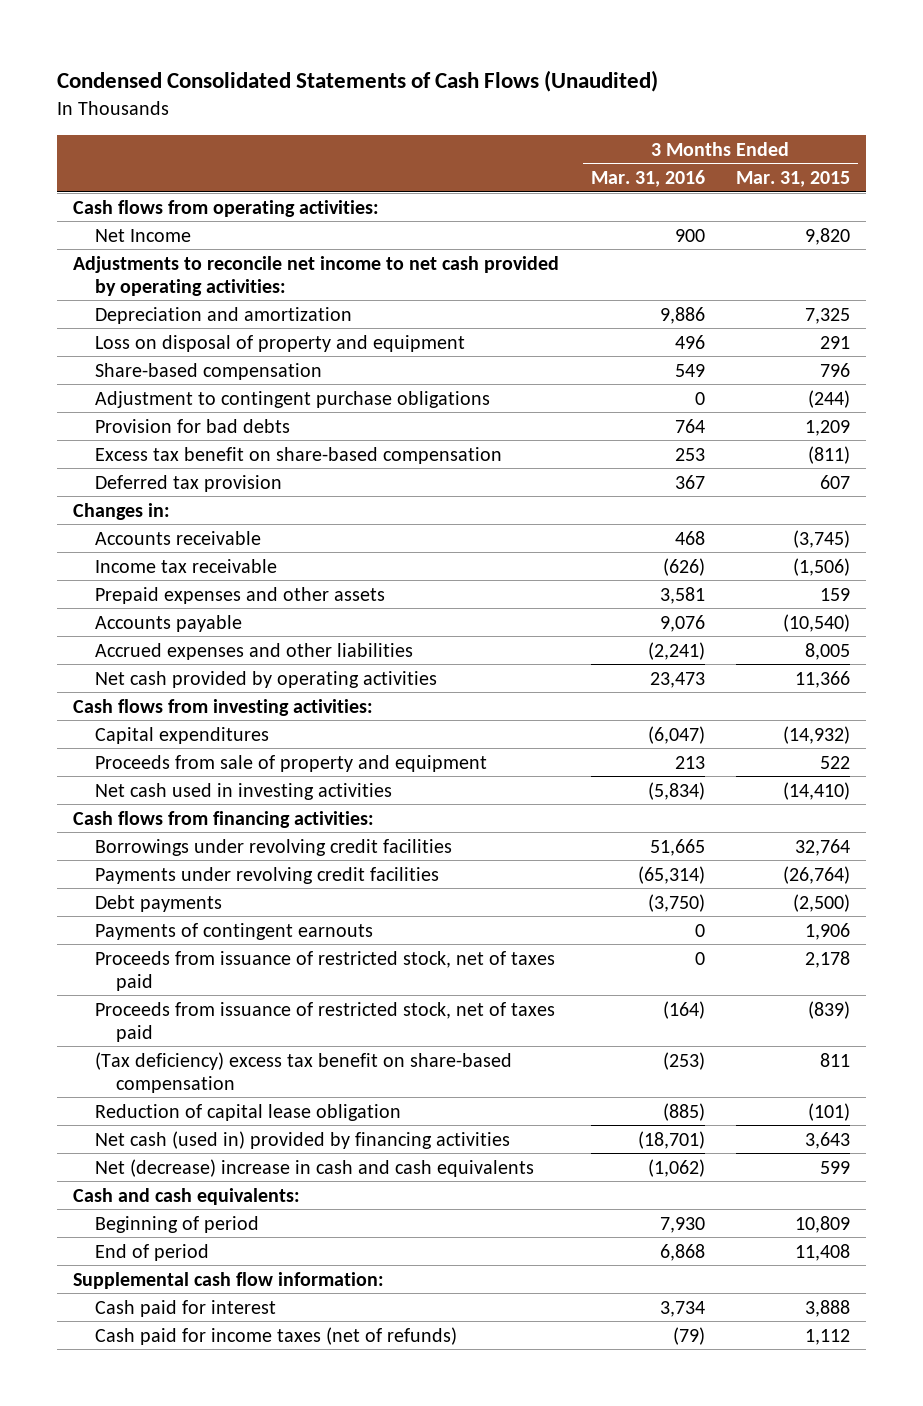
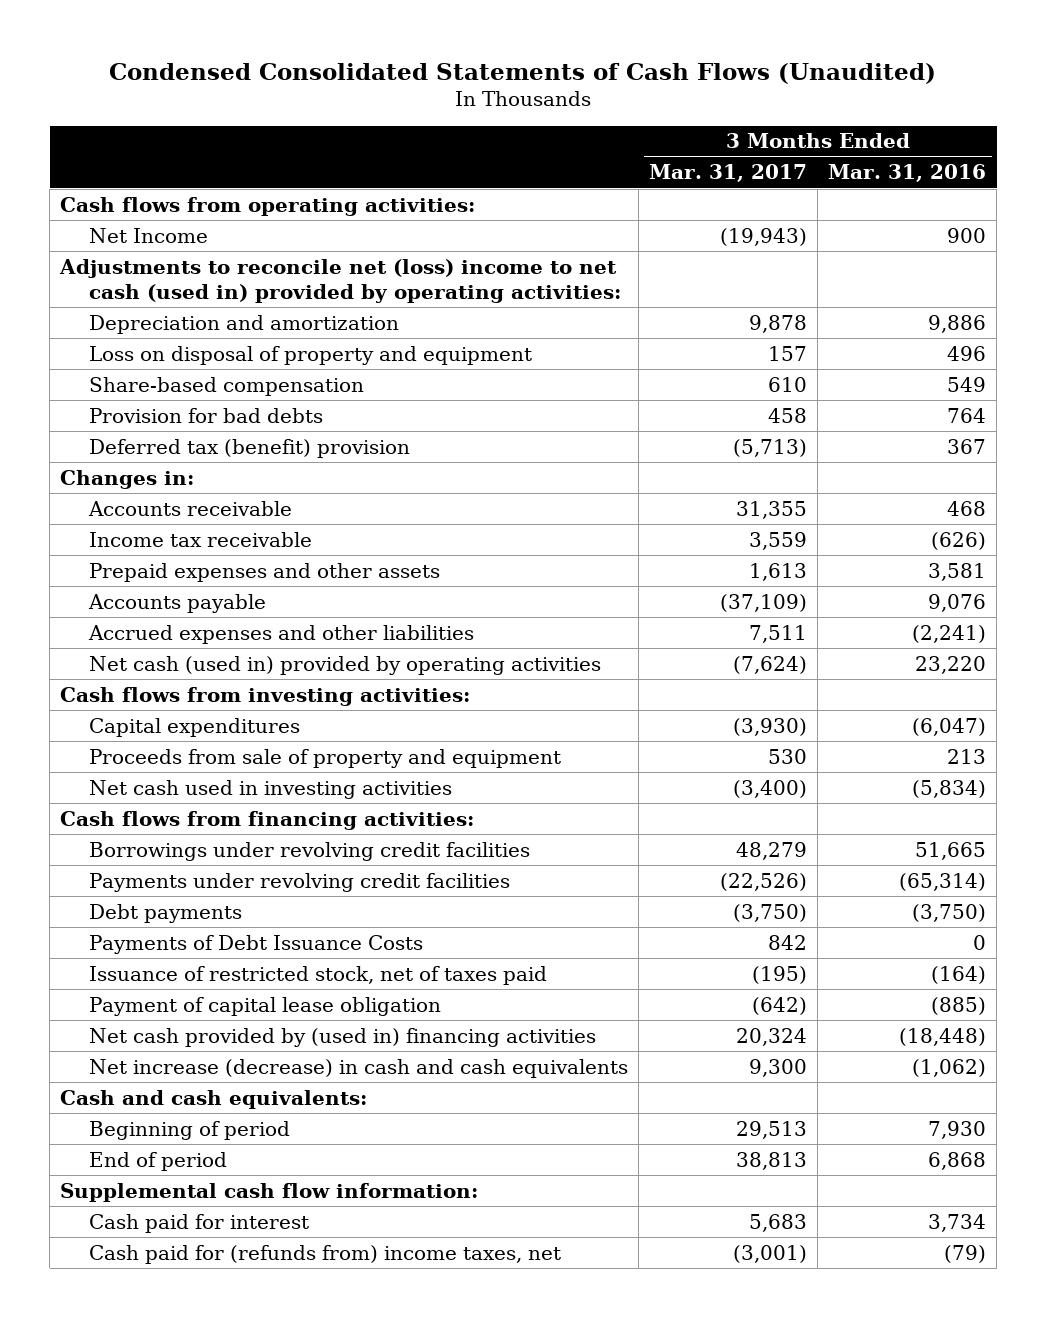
- | 3 Months Ended Mar. 31, 2016 | 3 Months Ended Mar. 31, 2015
+ | 3 Months Ended Mar. 31, 2017 | 3 Months Ended Mar. 31, 2016
- Adjustments to reconcile net income to net cash provided by operating activities:
+ Adjustments to reconcile net (loss) income to net cash (used in) provided by operating activities:
- Adjustment to contingent purchase obligations | 0 | (244)
- Excess tax benefit on share-based compensation | 253 | (811)
- Deferred tax provision | 367 | 607
+ Deferred tax (benefit) provision | (5,713) | 367
- Net cash provided by operating activities | 23,473 | 11,366
+ Net cash (used in) provided by operating activities | (7,624) | 23,220
- Payments of contingent earnouts | 0 | 1,906
- Proceeds from issuance of restricted stock, net of taxes paid | 0 | 2,178
- Proceeds from issuance of restricted stock, net of taxes paid | (164) | (839)
- (Tax deficiency) excess tax benefit on share-based compensation | (253) | 811
- Reduction of capital lease obligation | (885) | (101)
- Net cash (used in) provided by financing activities | (18,701) | 3,643
- Net (decrease) increase in cash and cash equivalents | (1,062) | 599
+ Payments of Debt Issuance Costs | 842 | 0
+ Issuance of restricted stock, net of taxes paid | (195) | (164)
+ Payment of capital lease obligation | (642) | (885)
+ Net cash provided by (used in) financing activities | 20,324 | (18,448)
+ Net increase (decrease) in cash and cash equivalents | 9,300 | (1,062)
- Cash paid for income taxes (net of refunds) | (79) | 1,112
+ Cash paid for (refunds from) income taxes, net | (3,001) | (79)

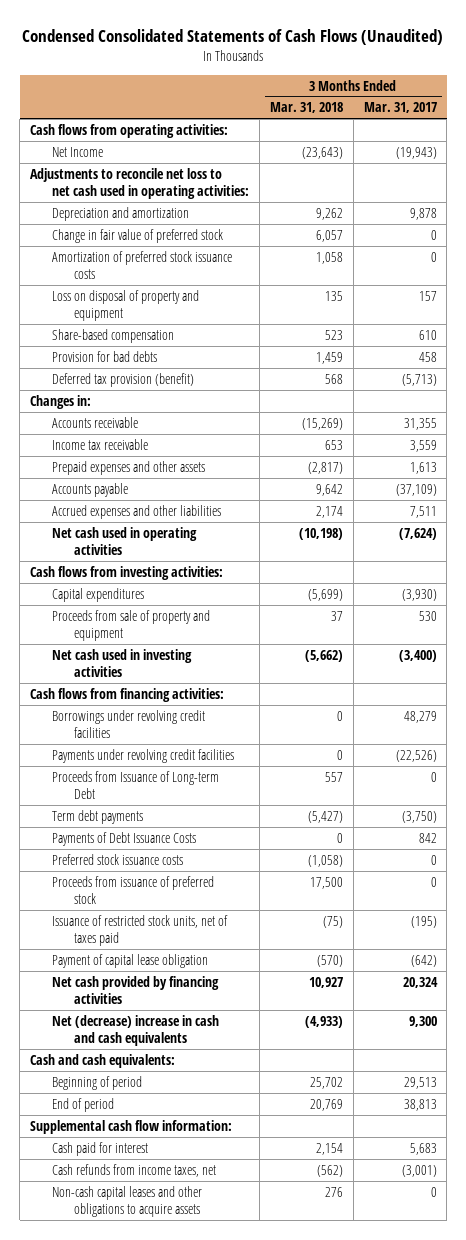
- | 3 Months Ended Mar. 31, 2017 | 3 Months Ended Mar. 31, 2016
+ | 3 Months Ended Mar. 31, 2018 | 3 Months Ended Mar. 31, 2017
- Adjustments to reconcile net (loss) income to net cash (used in) provided by operating activities:
+ Adjustments to reconcile net loss to net cash used in operating activities:
+ Change in fair value of preferred stock | 6,057 | 0
+ Amortization of preferred stock issuance costs | 1,058 | 0
- Deferred tax (benefit) provision | (5,713) | 367
+ Deferred tax provision (benefit) | 568 | (5,713)
- Net cash (used in) provided by operating activities | (7,624) | 23,220
+ Net cash used in operating activities | (10,198) | (7,624)
- Debt payments | (3,750) | (3,750)
+ Proceeds from Issuance of Long-term Debt | 557 | 0
+ Term debt payments | (5,427) | (3,750)
- Issuance of restricted stock, net of taxes paid | (195) | (164)
+ Preferred stock issuance costs | (1,058) | 0
+ Proceeds from issuance of preferred stock | 17,500 | 0
+ Issuance of restricted stock units, net of taxes paid | (75) | (195)
- Net cash provided by (used in) financing activities | 20,324 | (18,448)
- Net increase (decrease) in cash and cash equivalents | 9,300 | (1,062)
+ Net cash provided by financing activities | 10,927 | 20,324
+ Net (decrease) increase in cash and cash equivalents | (4,933) | 9,300
- Cash paid for (refunds from) income taxes, net | (3,001) | (79)
+ Cash refunds from income taxes, net | (562) | (3,001)
+ Non-cash capital leases and other obligations to acquire assets | 276 | 0

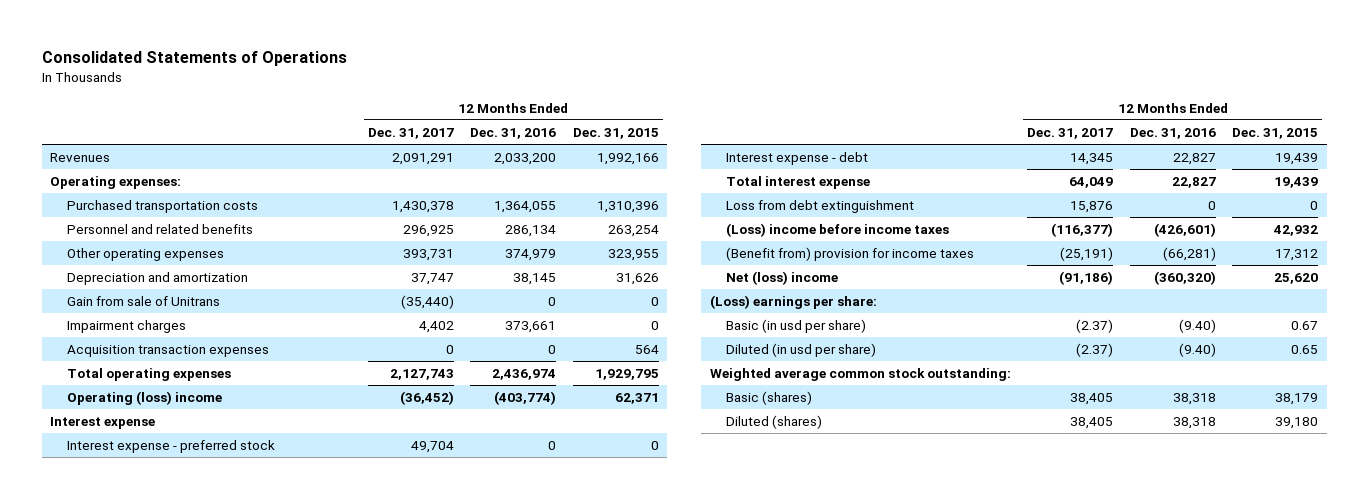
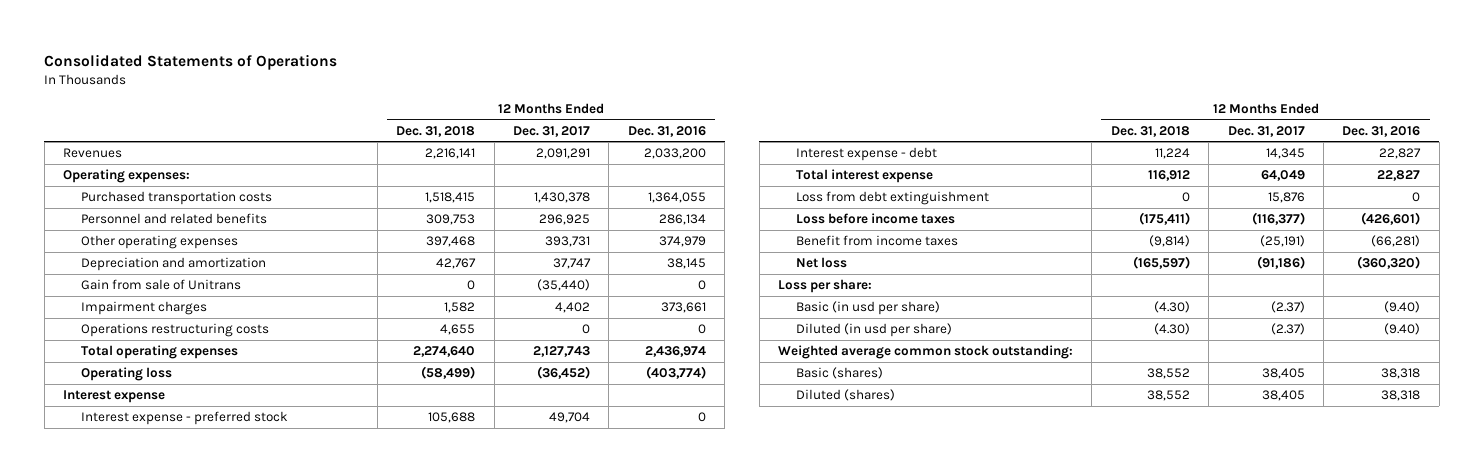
- | 12 Months Ended Dec. 31, 2017 | 12 Months Ended Dec. 31, 2016 | 12 Months Ended Dec. 31, 2015
+ | 12 Months Ended Dec. 31, 2018 | 12 Months Ended Dec. 31, 2017 | 12 Months Ended Dec. 31, 2016
- Acquisition transaction expenses | 0 | 0 | 564
+ Operations restructuring costs | 4,655 | 0 | 0
- Operating (loss) income | (36,452) | (403,774) | 62,371
+ Operating loss | (58,499) | (36,452) | (403,774)
- (Loss) income before income taxes | (116,377) | (426,601) | 42,932
- (Benefit from) provision for income taxes | (25,191) | (66,281) | 17,312
- Net (loss) income | (91,186) | (360,320) | 25,620
- (Loss) earnings per share:
+ Loss before income taxes | (175,411) | (116,377) | (426,601)
+ Benefit from income taxes | (9,814) | (25,191) | (66,281)
+ Net loss | (165,597) | (91,186) | (360,320)
+ Loss per share:

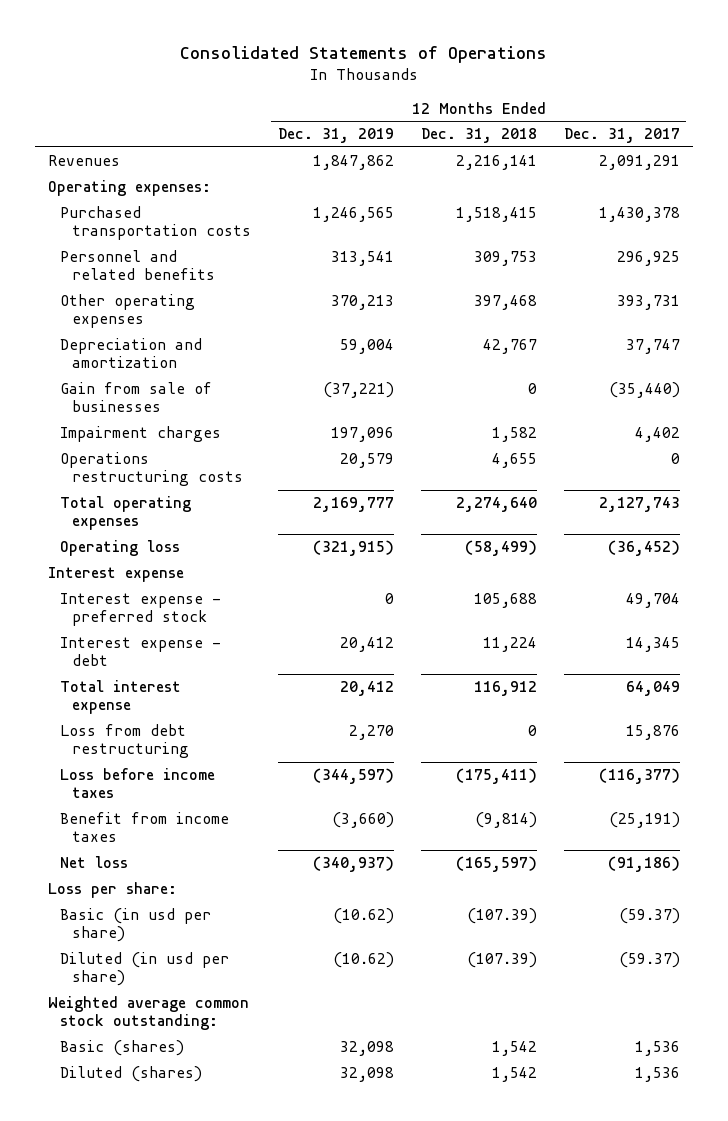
- | 12 Months Ended Dec. 31, 2018 | 12 Months Ended Dec. 31, 2017 | 12 Months Ended Dec. 31, 2016
+ | 12 Months Ended Dec. 31, 2019 | 12 Months Ended Dec. 31, 2018 | 12 Months Ended Dec. 31, 2017
- Gain from sale of Unitrans | 0 | (35,440) | 0
+ Gain from sale of businesses | (37,221) | 0 | (35,440)
- Loss from debt extinguishment | 0 | 15,876 | 0
+ Loss from debt restructuring | 2,270 | 0 | 15,876
- Basic (in usd per share) | (4.30) | (2.37) | (9.40)
- Diluted (in usd per share) | (4.30) | (2.37) | (9.40)
+ Basic (in usd per share) | (10.62) | (107.39) | (59.37)
+ Diluted (in usd per share) | (10.62) | (107.39) | (59.37)
- Basic (shares) | 38,552 | 38,405 | 38,318
- Diluted (shares) | 38,552 | 38,405 | 38,318
+ Basic (shares) | 32,098 | 1,542 | 1,536
+ Diluted (shares) | 32,098 | 1,542 | 1,536

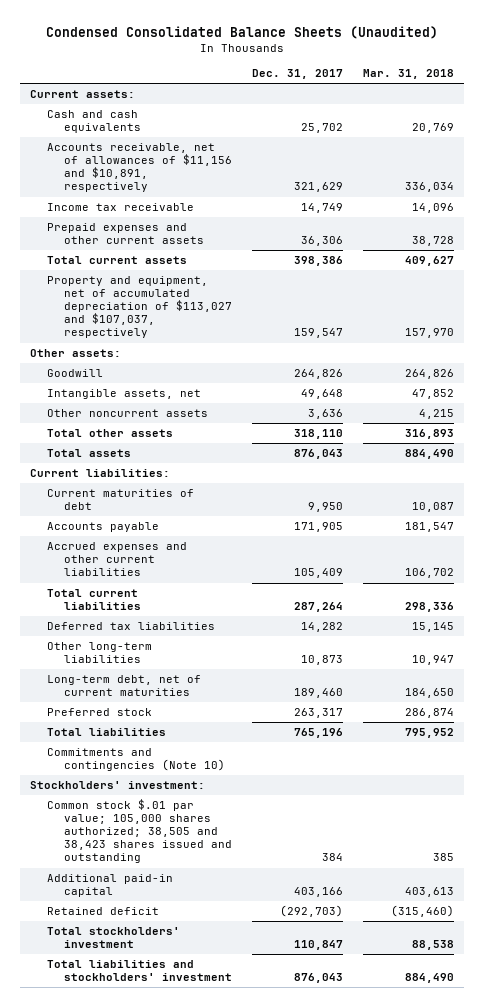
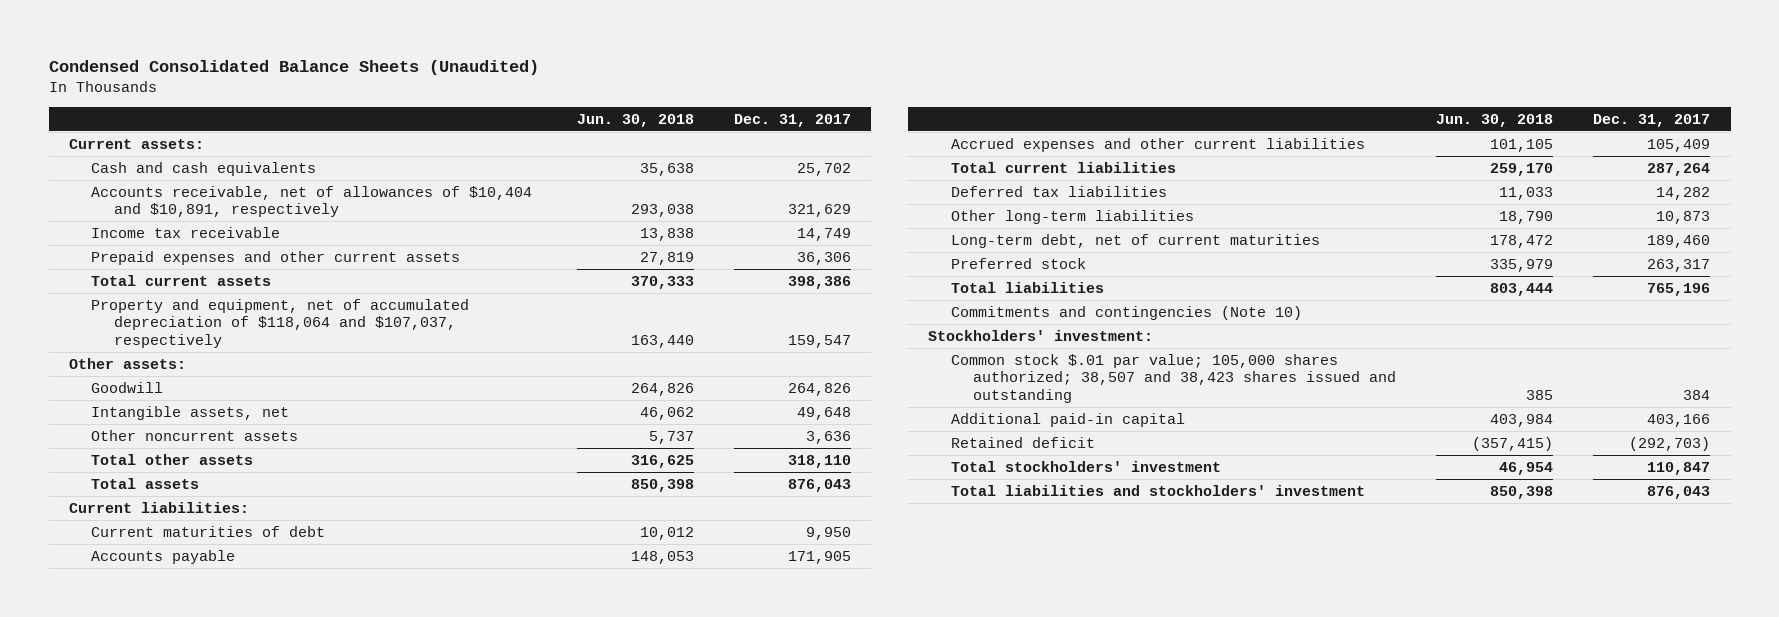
- | Dec. 31, 2017 | Mar. 31, 2018
+ | Jun. 30, 2018 | Dec. 31, 2017
- Accounts receivable, net of allowances of $11,156 and $10,891, respectively | 321,629 | 336,034
+ Accounts receivable, net of allowances of $10,404 and $10,891, respectively | 293,038 | 321,629
- Property and equipment, net of accumulated depreciation of $113,027 and $107,037, respectively | 159,547 | 157,970
+ Property and equipment, net of accumulated depreciation of $118,064 and $107,037, respectively | 163,440 | 159,547
- Common stock $.01 par value; 105,000 shares authorized; 38,505 and 38,423 shares issued and outstanding | 384 | 385
+ Common stock $.01 par value; 105,000 shares authorized; 38,507 and 38,423 shares issued and outstanding | 385 | 384

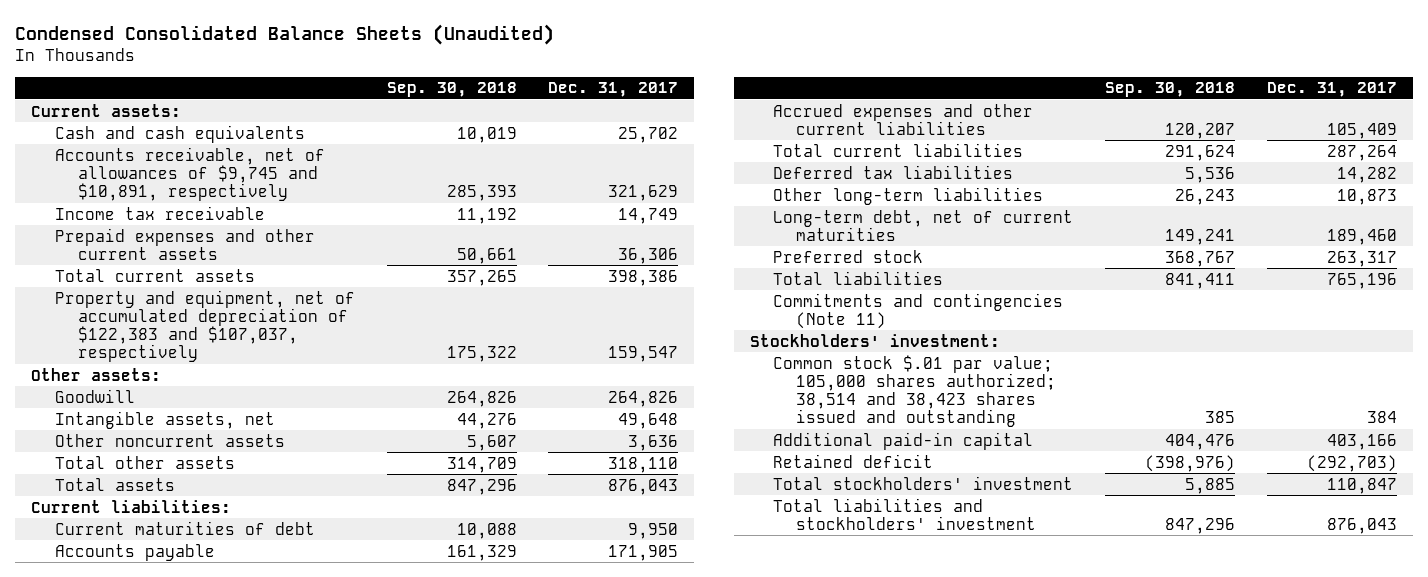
- | Jun. 30, 2018 | Dec. 31, 2017
+ | Sep. 30, 2018 | Dec. 31, 2017
- Accounts receivable, net of allowances of $10,404 and $10,891, respectively | 293,038 | 321,629
+ Accounts receivable, net of allowances of $9,745 and $10,891, respectively | 285,393 | 321,629
- Property and equipment, net of accumulated depreciation of $118,064 and $107,037, respectively | 163,440 | 159,547
+ Property and equipment, net of accumulated depreciation of $122,383 and $107,037, respectively | 175,322 | 159,547
- Commitments and contingencies (Note 10)
+ Commitments and contingencies (Note 11)
- Common stock $.01 par value; 105,000 shares authorized; 38,507 and 38,423 shares issued and outstanding | 385 | 384
+ Common stock $.01 par value; 105,000 shares authorized; 38,514 and 38,423 shares issued and outstanding | 385 | 384

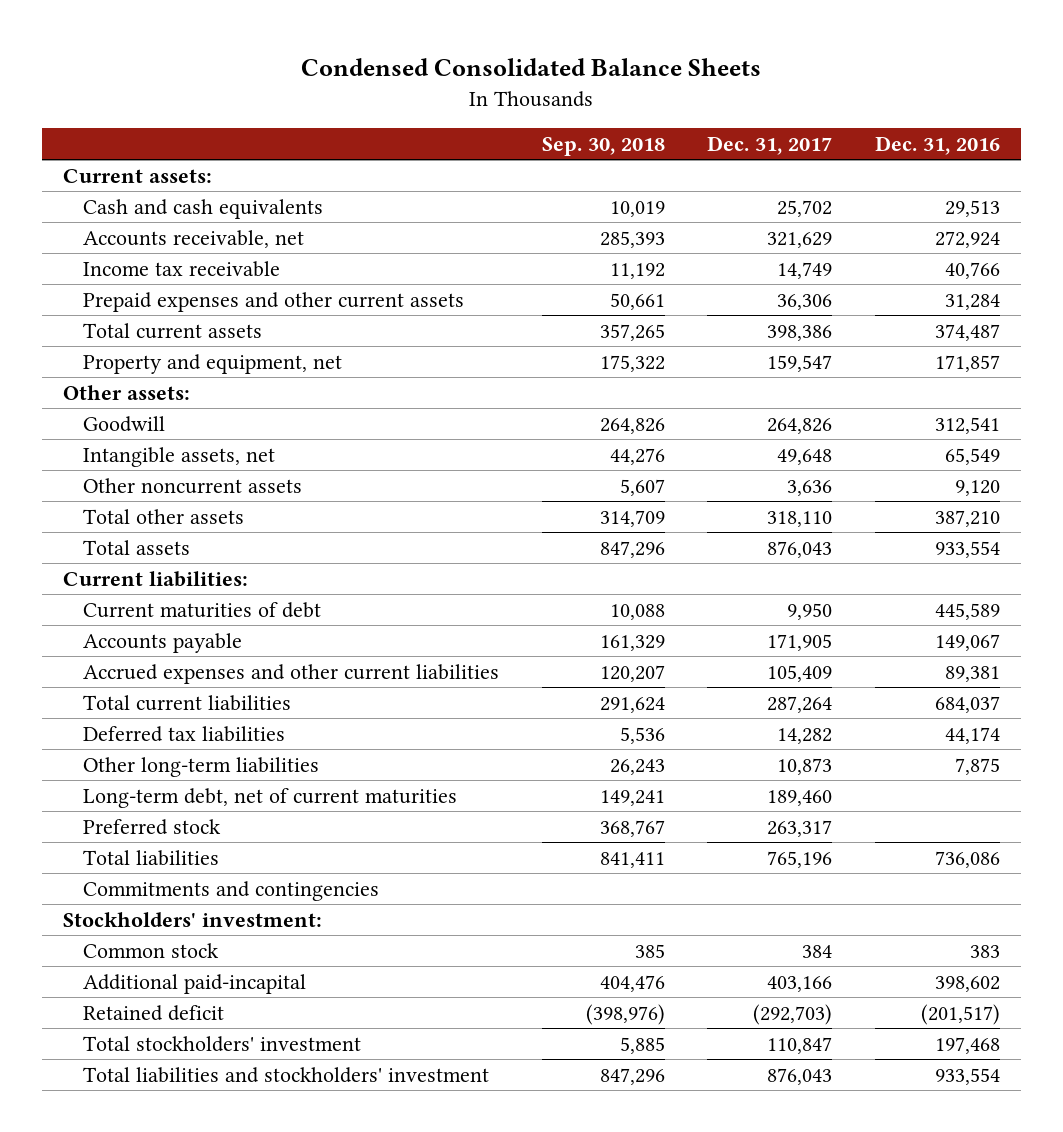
- Condensed Consolidated Balance Sheets (Unaudited)
+ Condensed Consolidated Balance Sheets
- | Sep. 30, 2018 | Dec. 31, 2017
+ | Sep. 30, 2018 | Dec. 31, 2017 | Dec. 31, 2016
- Accounts receivable, net of allowances of $9,745 and $10,891, respectively | 285,393 | 321,629
+ Accounts receivable, net | 285,393 | 321,629 | 272,924
- Property and equipment, net of accumulated depreciation of $122,383 and $107,037, respectively | 175,322 | 159,547
+ Property and equipment, net | 175,322 | 159,547 | 171,857
- Commitments and contingencies (Note 11)
+ Commitments and contingencies
- Common stock $.01 par value; 105,000 shares authorized; 38,514 and 38,423 shares issued and outstanding | 385 | 384
- Additional paid-in capital | 404,476 | 403,166
+ Common stock | 385 | 384 | 383
+ Additional paid-incapital | 404,476 | 403,166 | 398,602

